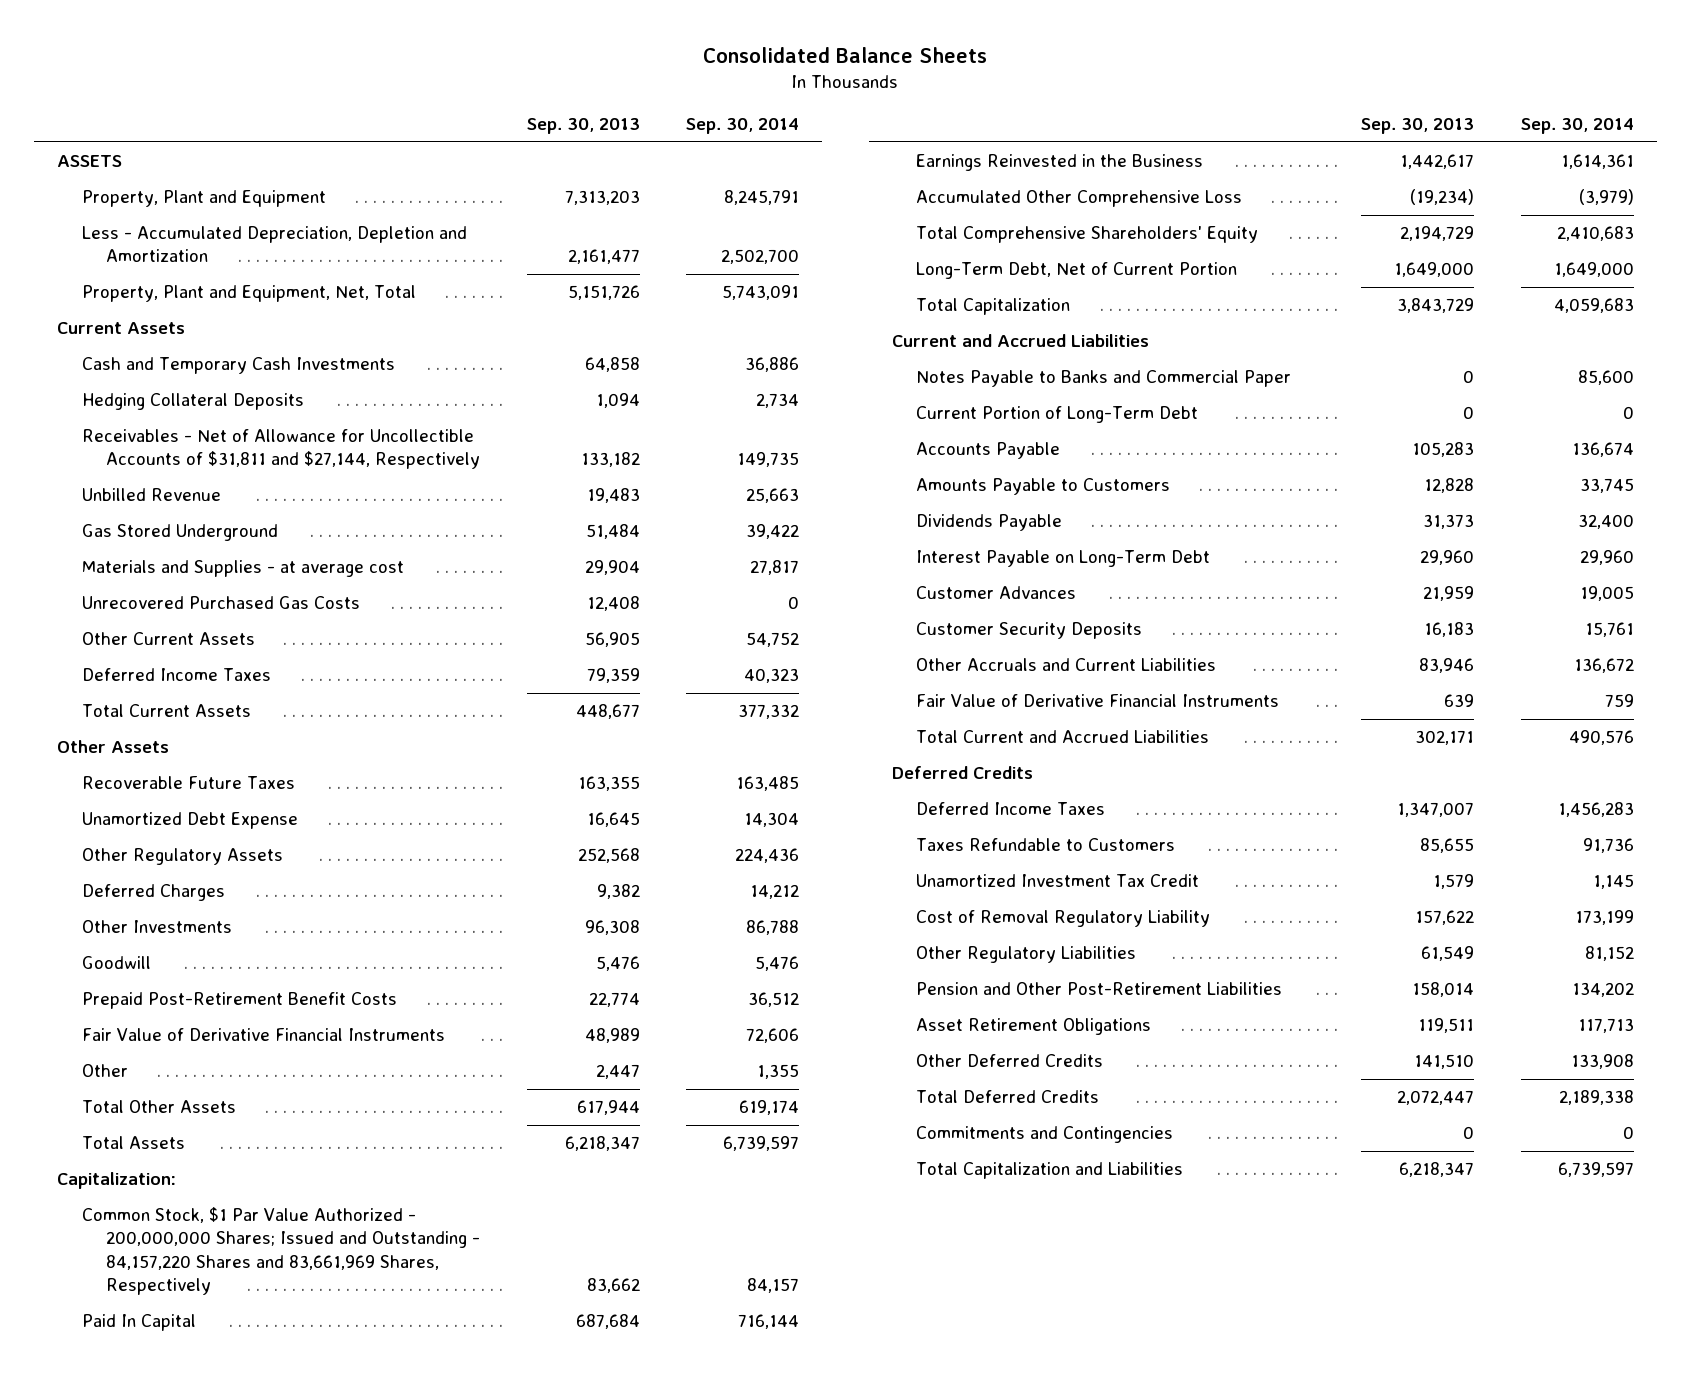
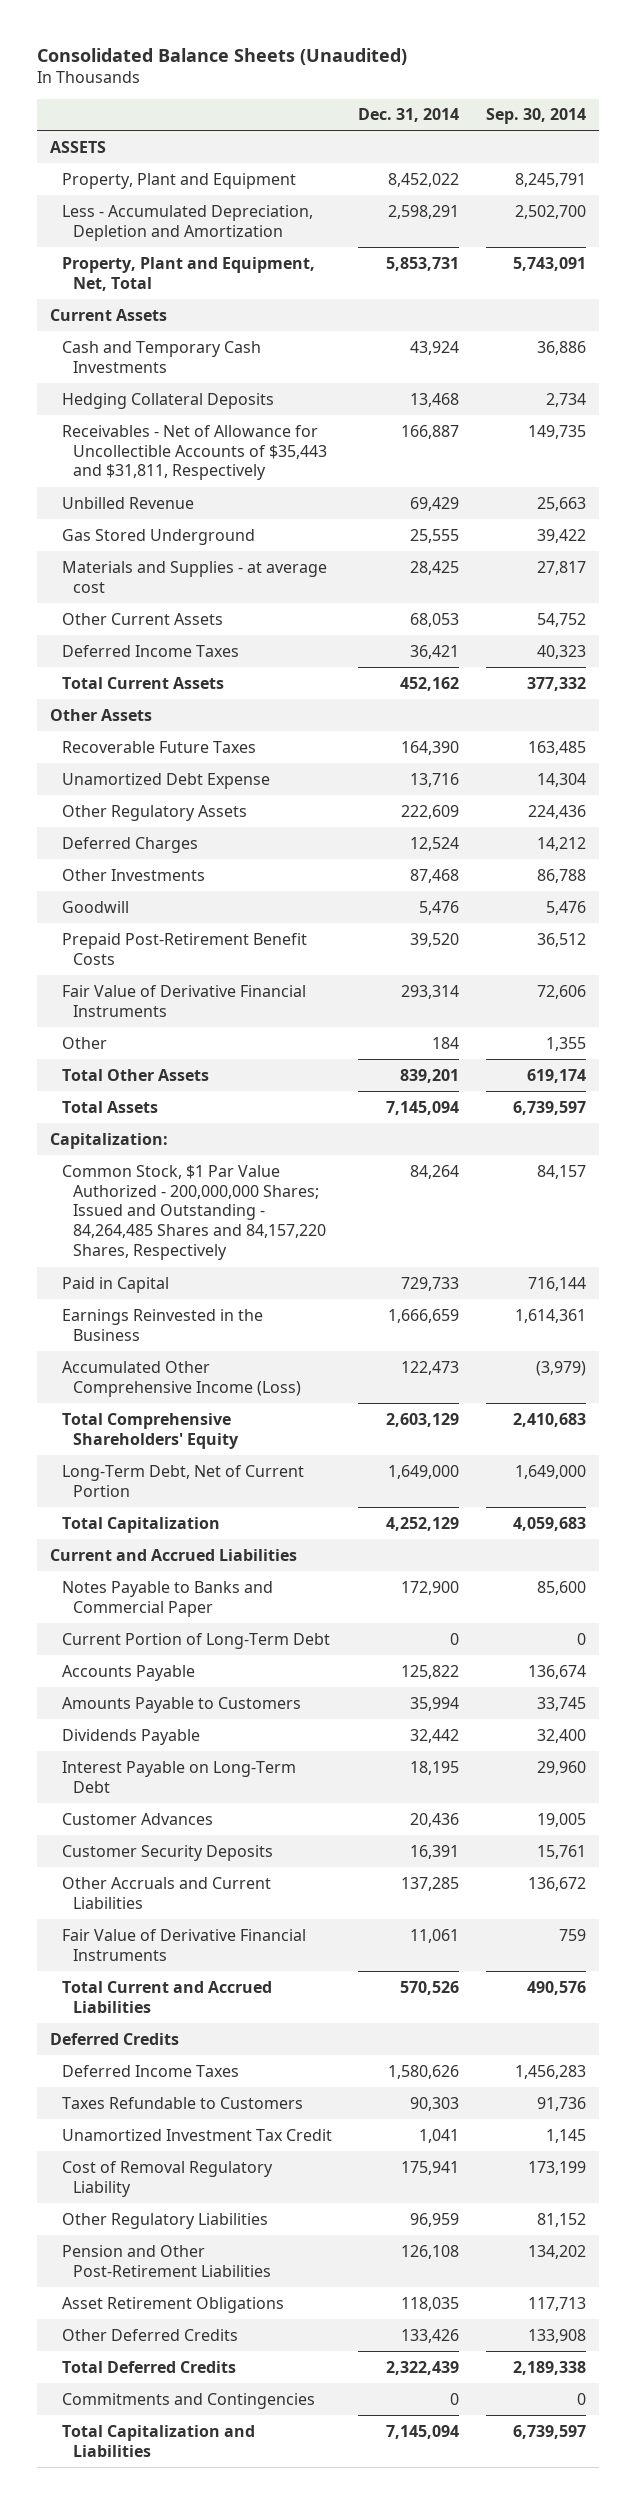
- Consolidated Balance Sheets
+ Consolidated Balance Sheets (Unaudited)
- | Sep. 30, 2013 | Sep. 30, 2014
+ | Dec. 31, 2014 | Sep. 30, 2014
- Receivables - Net of Allowance for Uncollectible Accounts of $31,811 and $27,144, Respectively | 133,182 | 149,735
+ Receivables - Net of Allowance for Uncollectible Accounts of $35,443 and $31,811, Respectively | 166,887 | 149,735
- Unrecovered Purchased Gas Costs | 12,408 | 0
- Common Stock, $1 Par Value Authorized - 200,000,000 Shares; Issued and Outstanding - 84,157,220 Shares and 83,661,969 Shares, Respectively | 83,662 | 84,157
- Paid In Capital | 687,684 | 716,144
+ Common Stock, $1 Par Value Authorized - 200,000,000 Shares; Issued and Outstanding - 84,264,485 Shares and 84,157,220 Shares, Respectively | 84,264 | 84,157
+ Paid in Capital | 729,733 | 716,144
- Accumulated Other Comprehensive Loss | (19,234) | (3,979)
+ Accumulated Other Comprehensive Income (Loss) | 122,473 | (3,979)

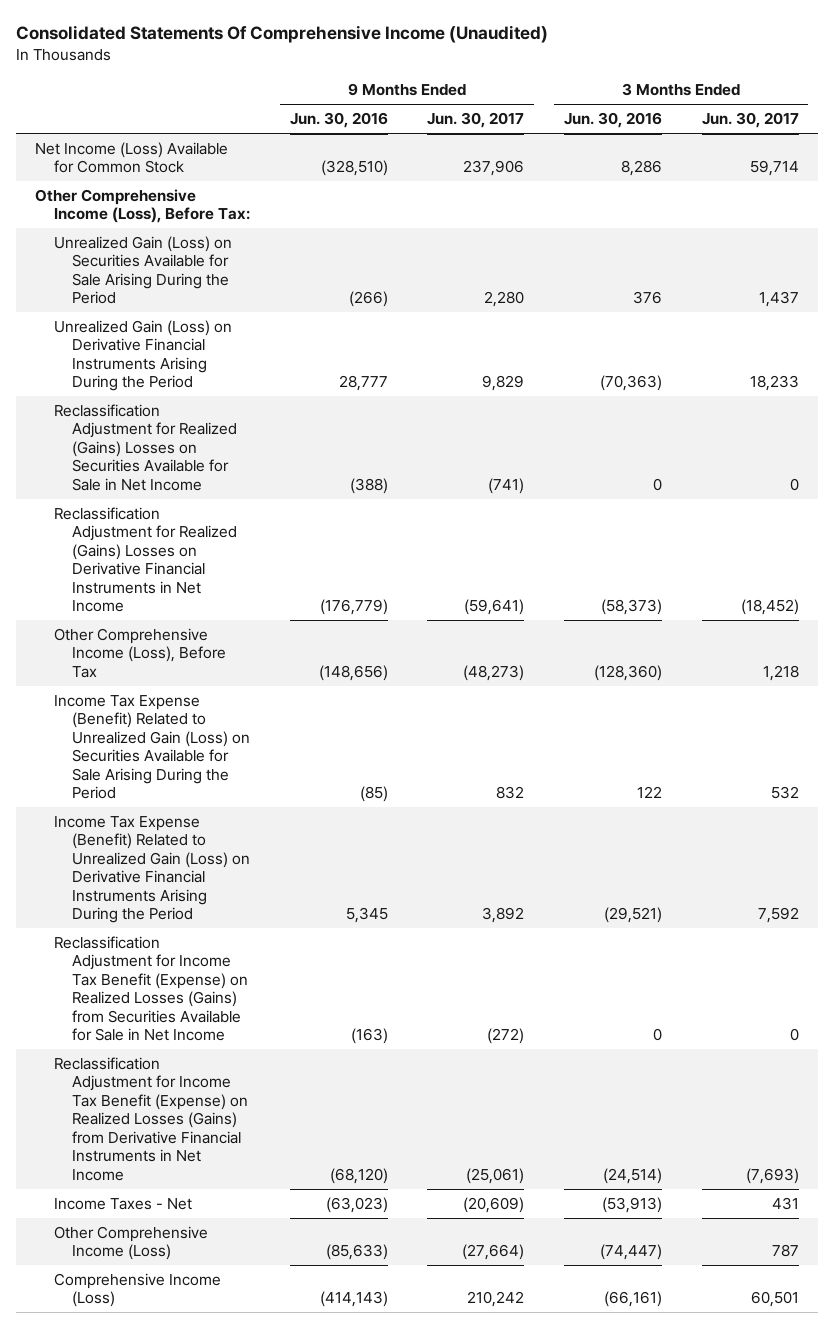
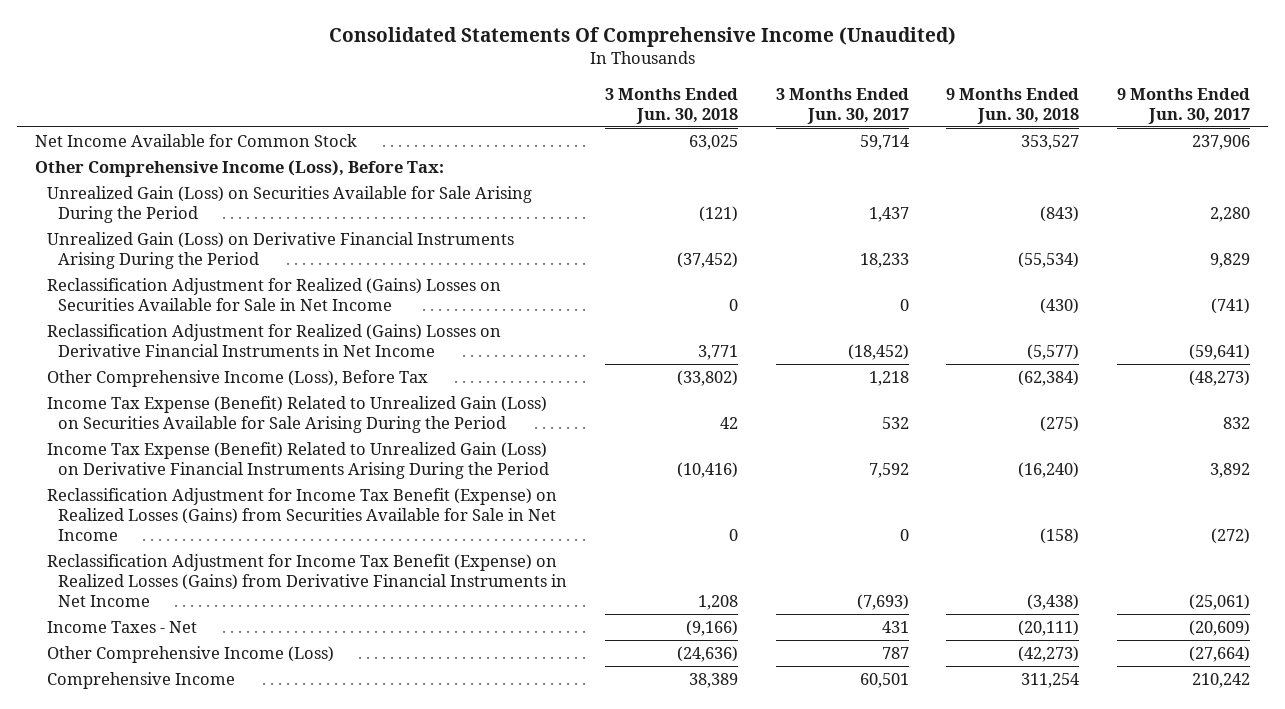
- | 9 Months Ended Jun. 30, 2016 | 9 Months Ended Jun. 30, 2017 | 3 Months Ended Jun. 30, 2016 | 3 Months Ended Jun. 30, 2017
+ | 3 Months Ended Jun. 30, 2018 | 3 Months Ended Jun. 30, 2017 | 9 Months Ended Jun. 30, 2018 | 9 Months Ended Jun. 30, 2017
- Net Income (Loss) Available for Common Stock | (328,510) | 237,906 | 8,286 | 59,714
+ Net Income Available for Common Stock | 63,025 | 59,714 | 353,527 | 237,906
- Comprehensive Income (Loss) | (414,143) | 210,242 | (66,161) | 60,501
+ Comprehensive Income | 38,389 | 60,501 | 311,254 | 210,242

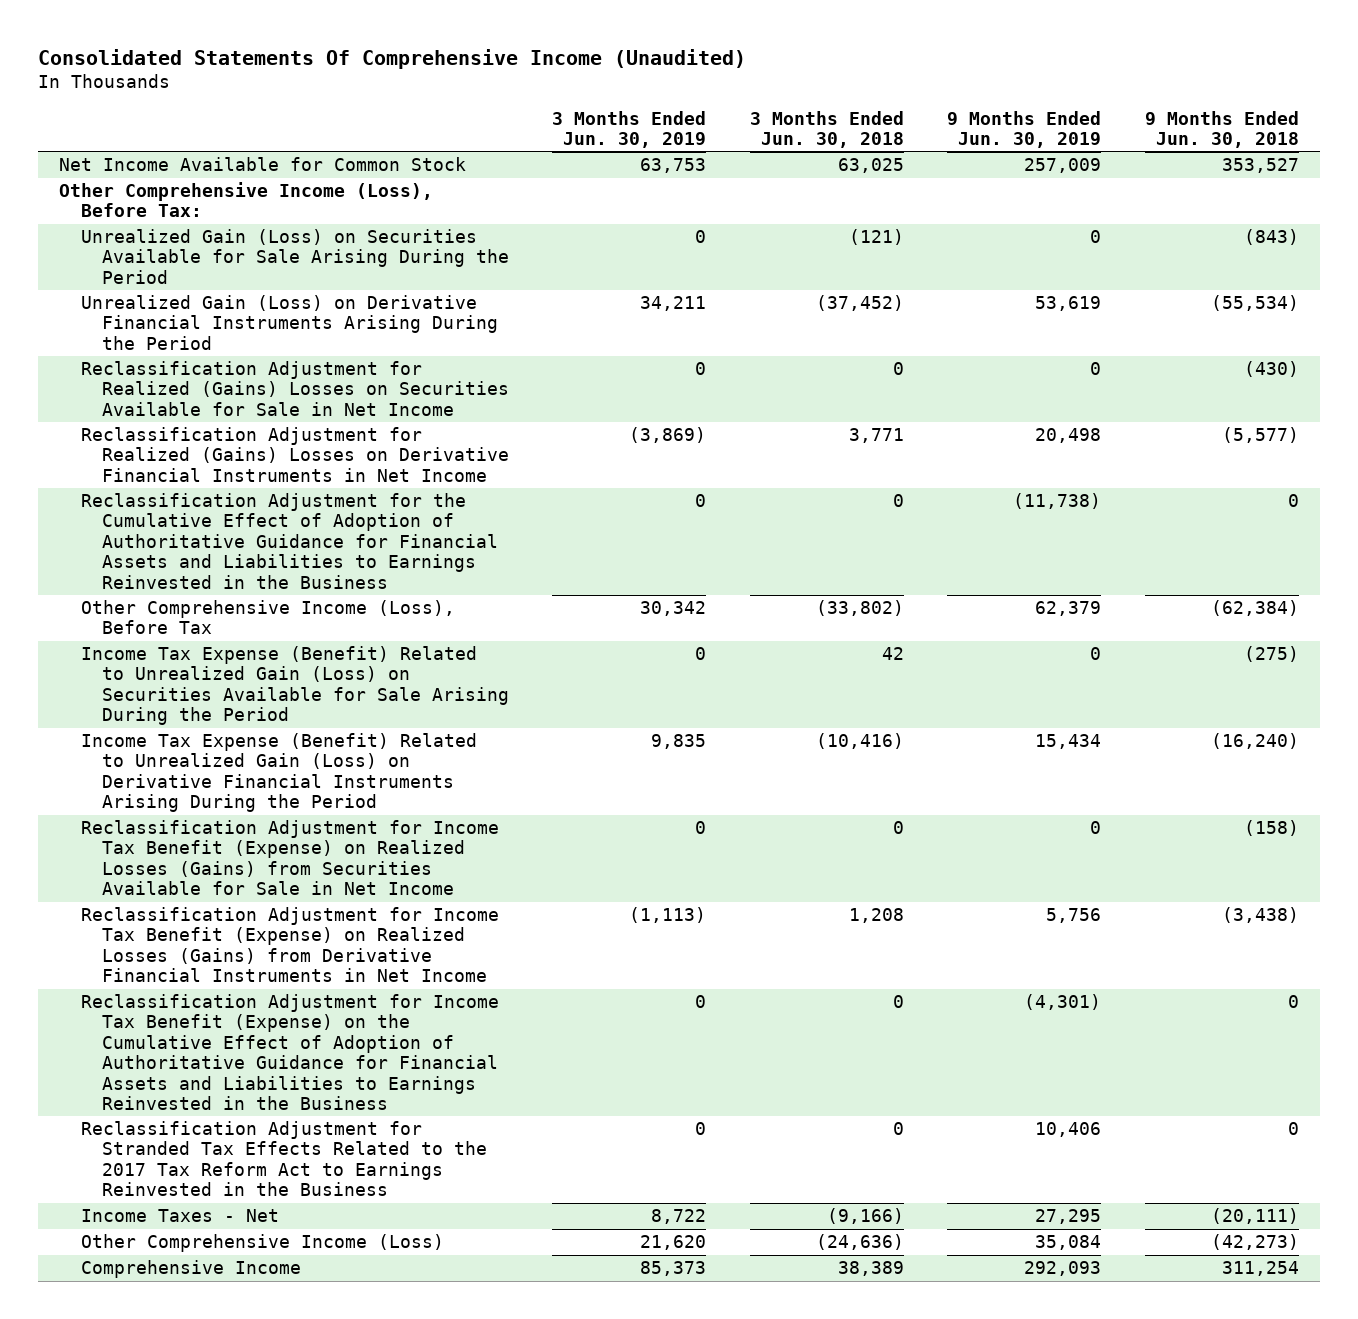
- | 3 Months Ended Jun. 30, 2018 | 3 Months Ended Jun. 30, 2017 | 9 Months Ended Jun. 30, 2018 | 9 Months Ended Jun. 30, 2017
+ | 3 Months Ended Jun. 30, 2019 | 3 Months Ended Jun. 30, 2018 | 9 Months Ended Jun. 30, 2019 | 9 Months Ended Jun. 30, 2018
+ Reclassification Adjustment for the Cumulative Effect of Adoption of Authoritative Guidance for Financial Assets and Liabilities to Earnings Reinvested in the Business | 0 | 0 | (11,738) | 0
+ Reclassification Adjustment for Income Tax Benefit (Expense) on the Cumulative Effect of Adoption of Authoritative Guidance for Financial Assets and Liabilities to Earnings Reinvested in the Business | 0 | 0 | (4,301) | 0
+ Reclassification Adjustment for Stranded Tax Effects Related to the 2017 Tax Reform Act to Earnings Reinvested in the Business | 0 | 0 | 10,406 | 0

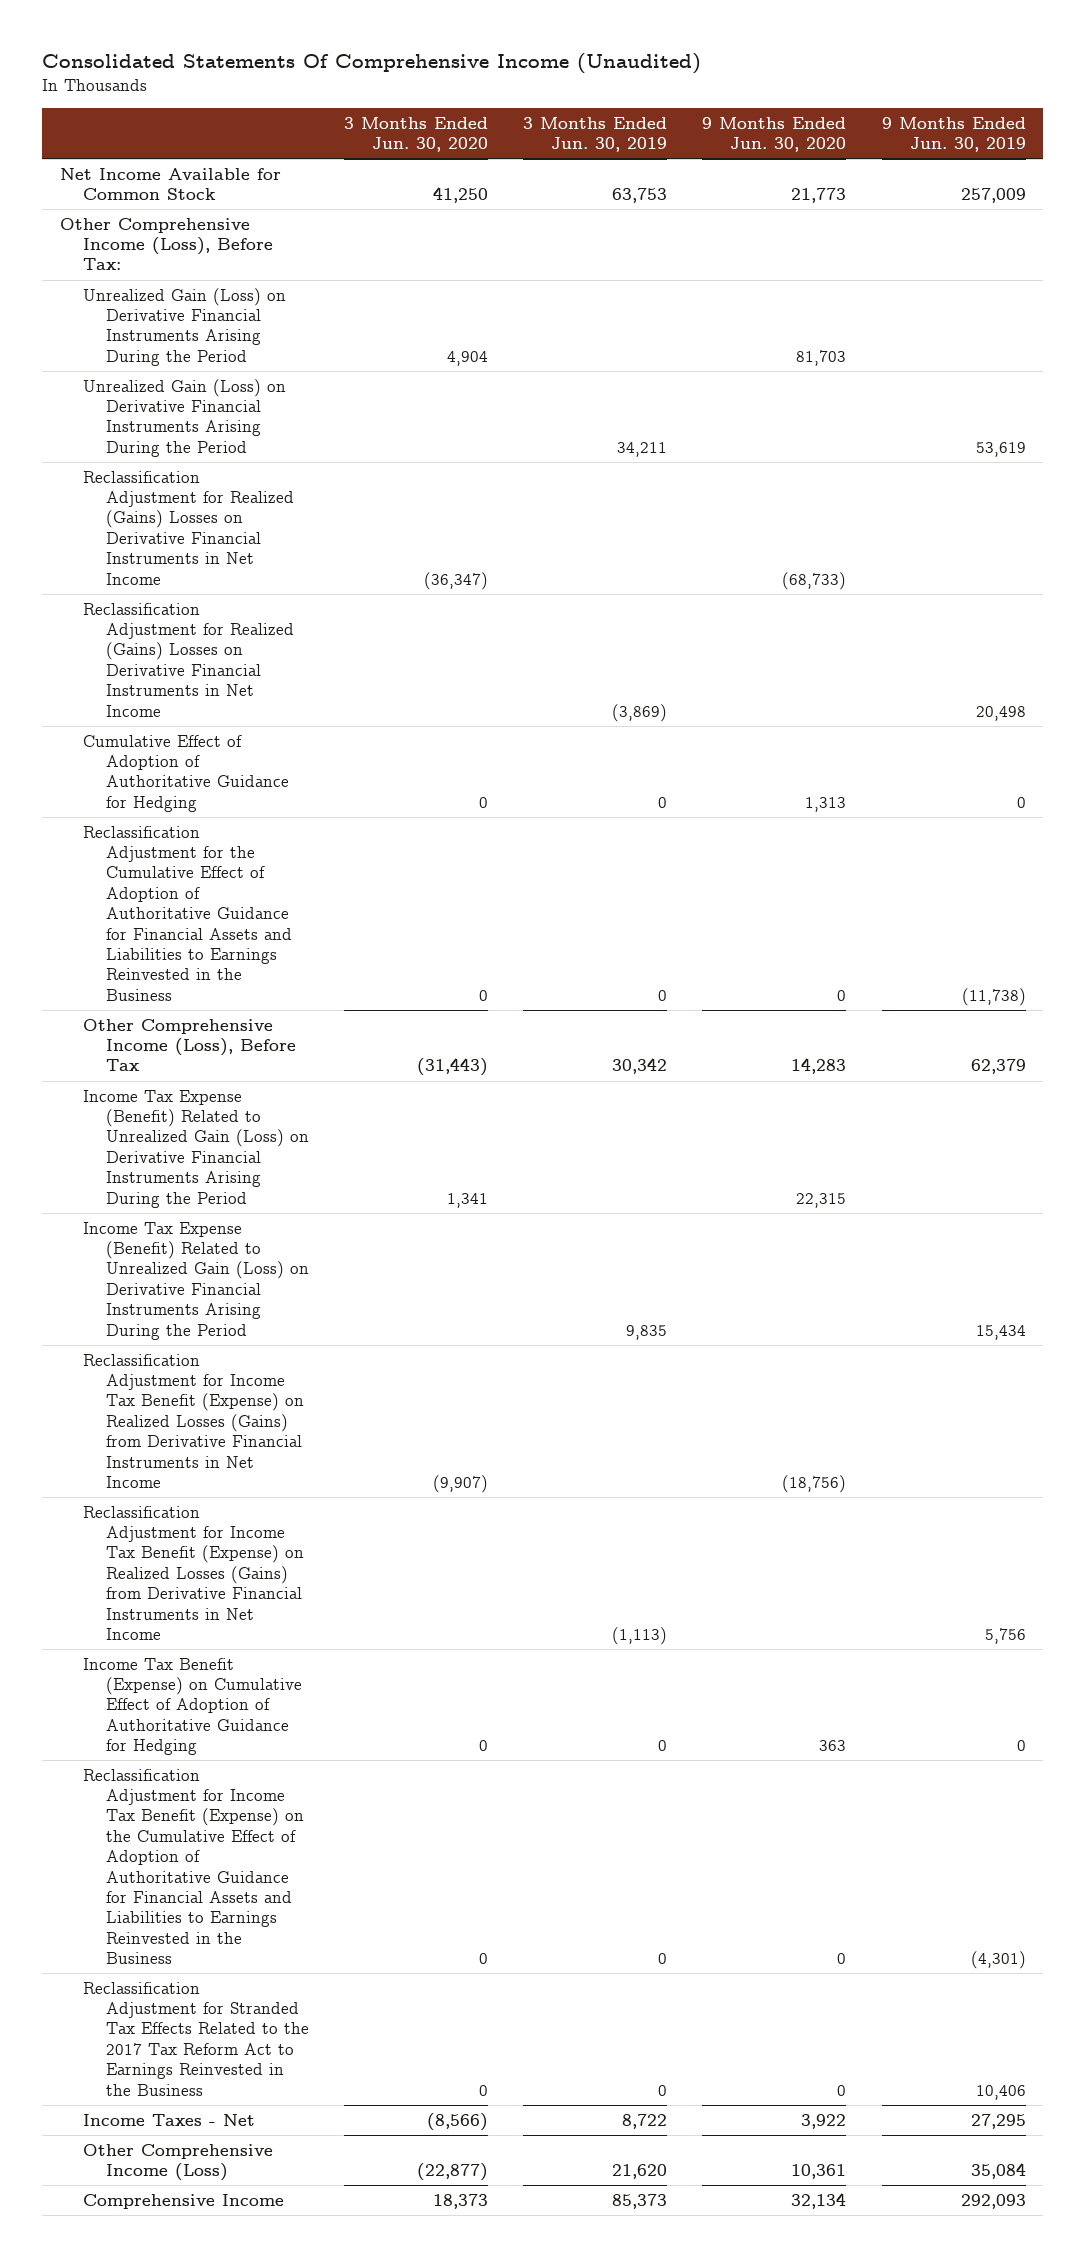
- | 3 Months Ended Jun. 30, 2019 | 3 Months Ended Jun. 30, 2018 | 9 Months Ended Jun. 30, 2019 | 9 Months Ended Jun. 30, 2018
+ | 3 Months Ended Jun. 30, 2020 | 3 Months Ended Jun. 30, 2019 | 9 Months Ended Jun. 30, 2020 | 9 Months Ended Jun. 30, 2019
- Unrealized Gain (Loss) on Securities Available for Sale Arising During the Period | 0 | (121) | 0 | (843)
+ Unrealized Gain (Loss) on Derivative Financial Instruments Arising During the Period | 4,904 | | 81,703 |
- Reclassification Adjustment for Realized (Gains) Losses on Securities Available for Sale in Net Income | 0 | 0 | 0 | (430)
+ Reclassification Adjustment for Realized (Gains) Losses on Derivative Financial Instruments in Net Income | (36,347) | | (68,733) |
+ Cumulative Effect of Adoption of Authoritative Guidance for Hedging | 0 | 0 | 1,313 | 0
- Income Tax Expense (Benefit) Related to Unrealized Gain (Loss) on Securities Available for Sale Arising During the Period | 0 | 42 | 0 | (275)
+ Income Tax Expense (Benefit) Related to Unrealized Gain (Loss) on Derivative Financial Instruments Arising During the Period | 1,341 | | 22,315 |
- Reclassification Adjustment for Income Tax Benefit (Expense) on Realized Losses (Gains) from Securities Available for Sale in Net Income | 0 | 0 | 0 | (158)
+ Reclassification Adjustment for Income Tax Benefit (Expense) on Realized Losses (Gains) from Derivative Financial Instruments in Net Income | (9,907) | | (18,756) |
+ Income Tax Benefit (Expense) on Cumulative Effect of Adoption of Authoritative Guidance for Hedging | 0 | 0 | 363 | 0

